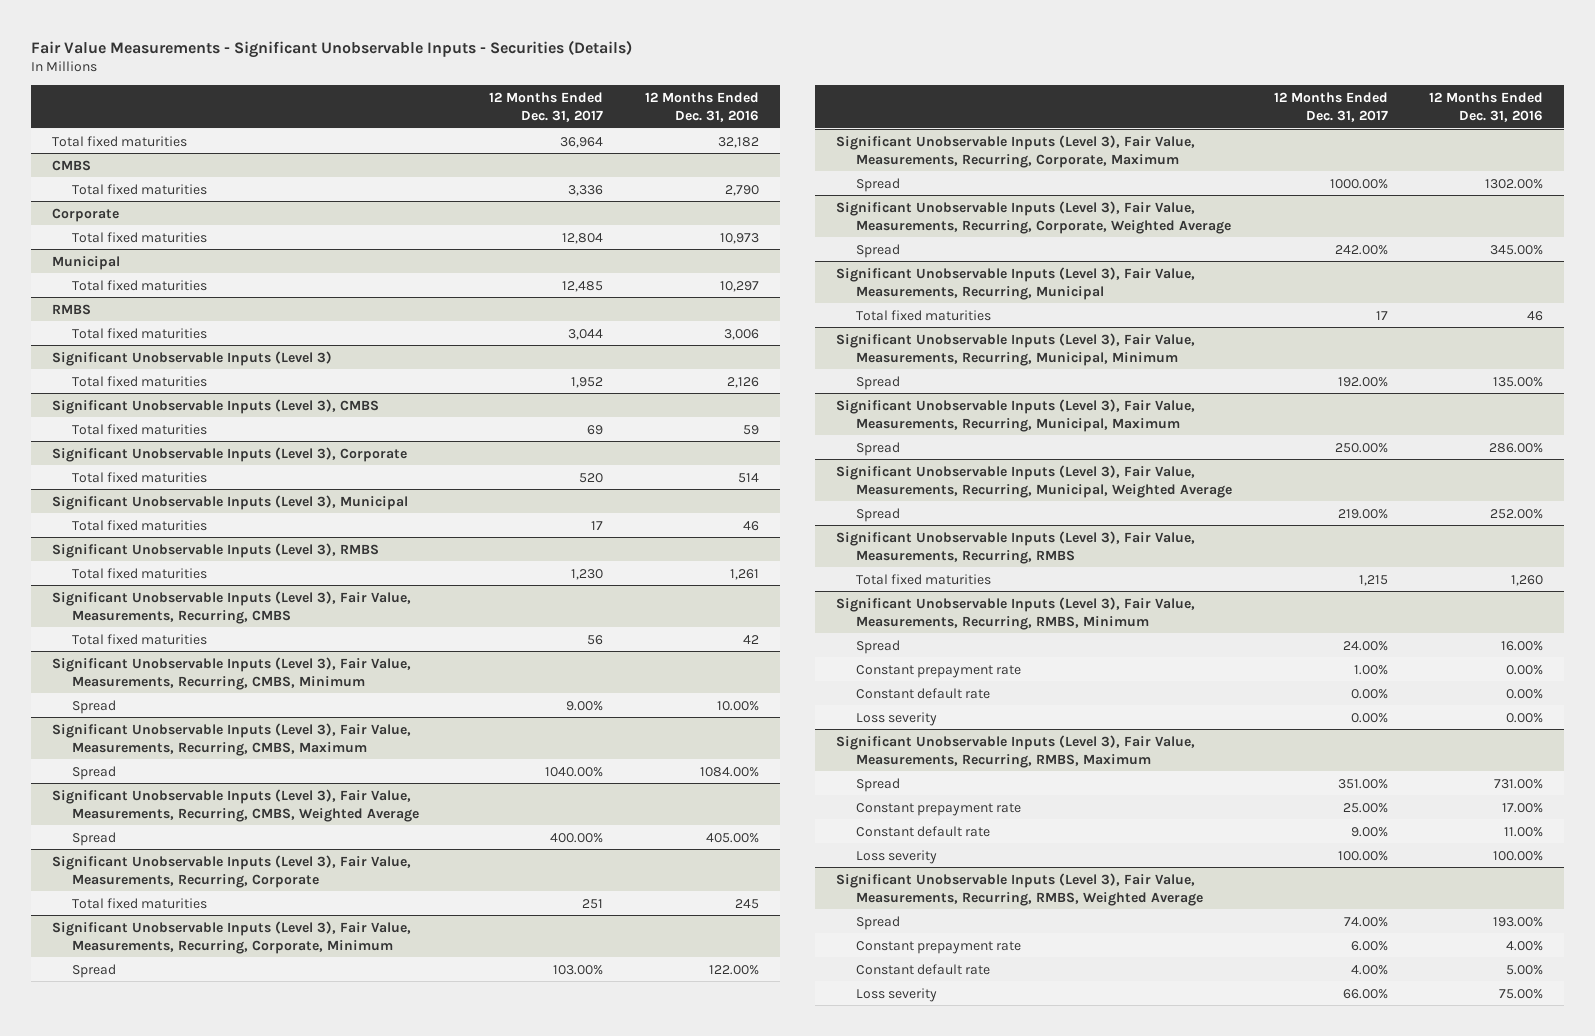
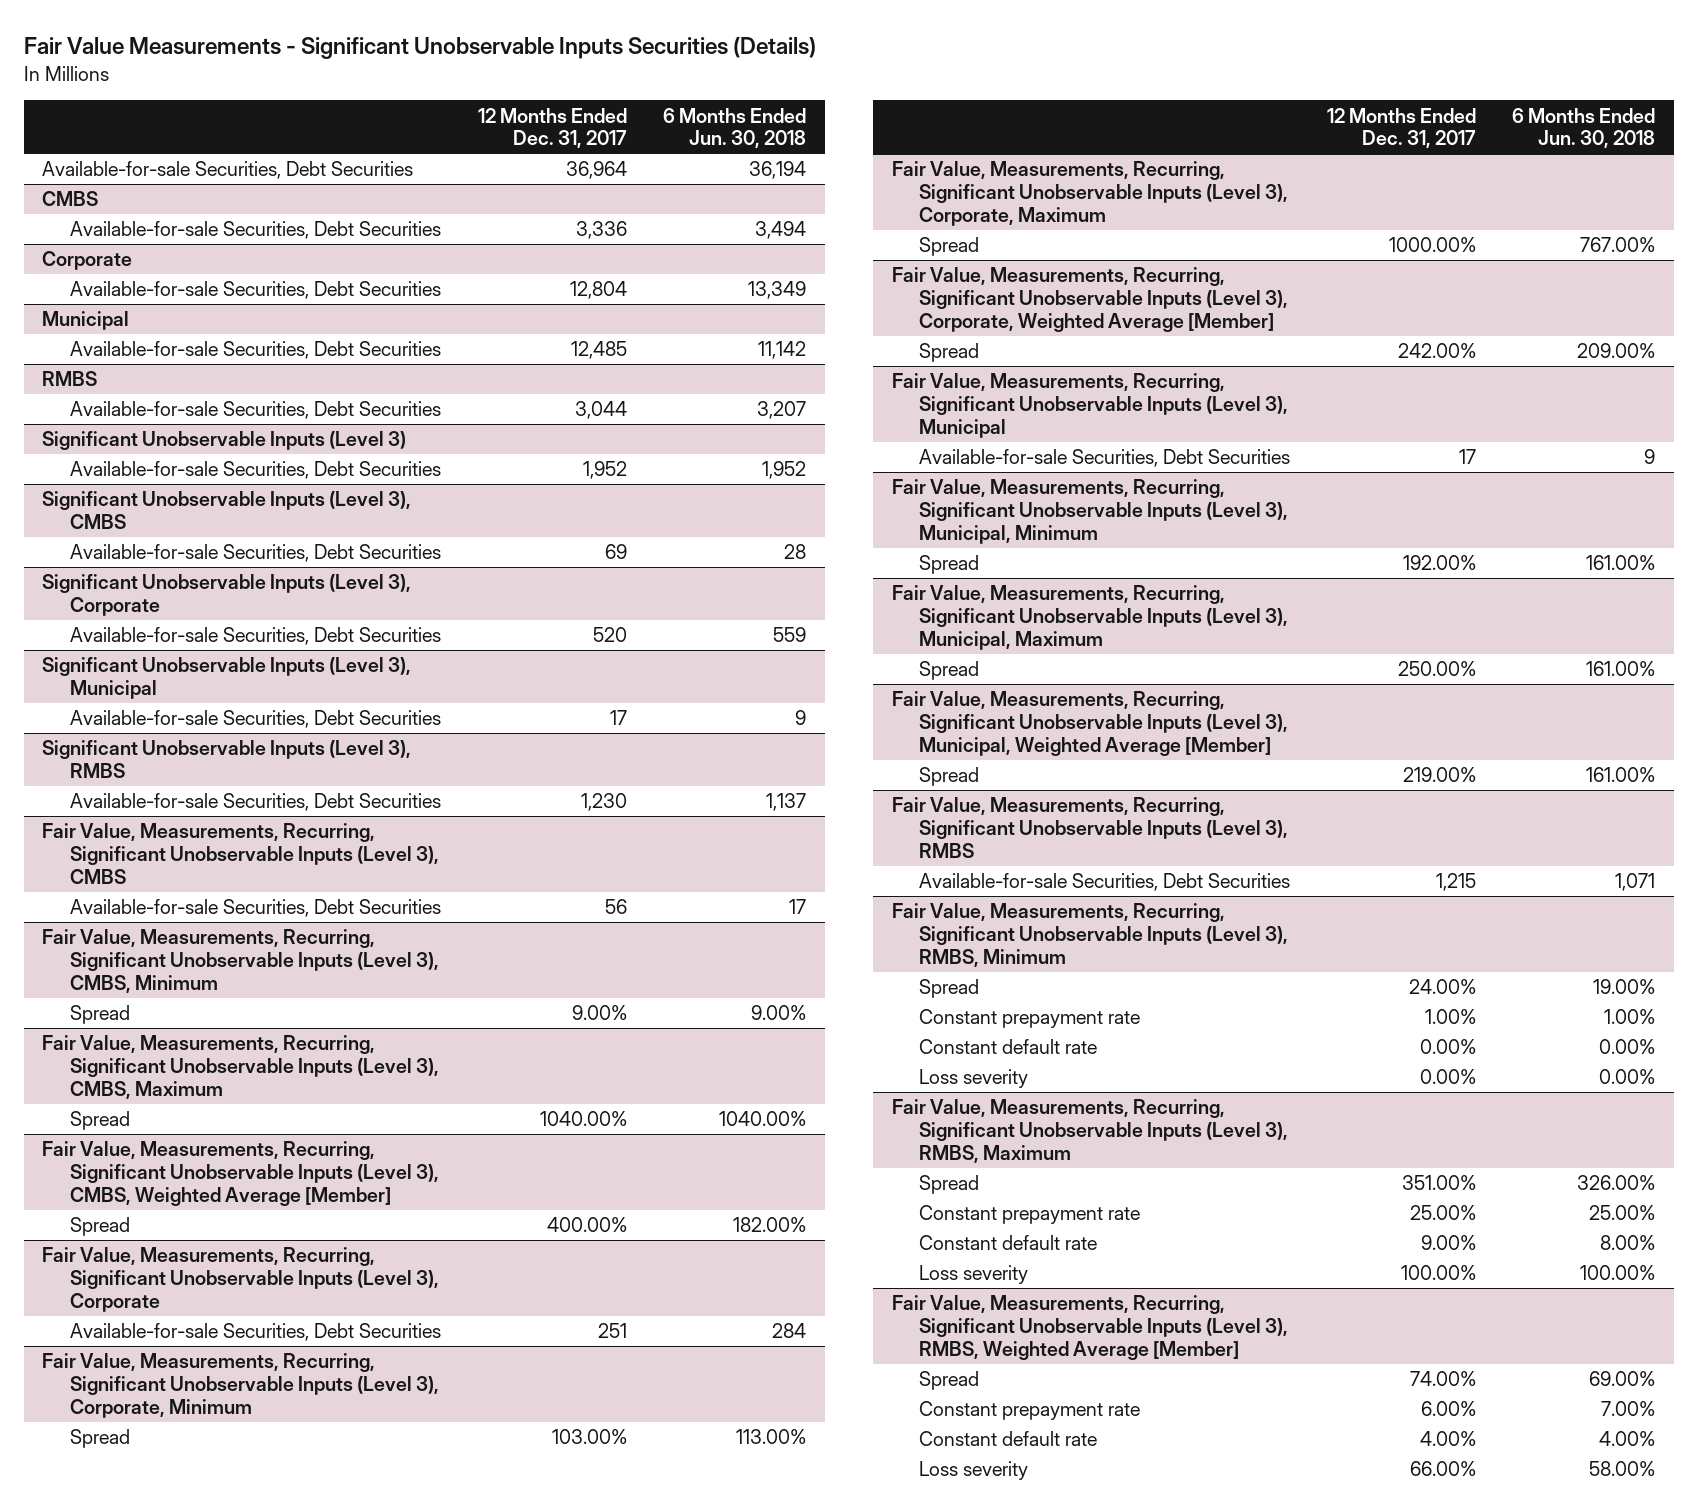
- Fair Value Measurements - Significant Unobservable Inputs - Securities (Details)
+ Fair Value Measurements - Significant Unobservable Inputs Securities (Details)
- | 12 Months Ended Dec. 31, 2017 | 12 Months Ended Dec. 31, 2016
+ | 12 Months Ended Dec. 31, 2017 | 6 Months Ended Jun. 30, 2018
- Total fixed maturities | 36,964 | 32,182
+ Available-for-sale Securities, Debt Securities | 36,964 | 36,194
@ CMBS
- Total fixed maturities | 3,336 | 2,790
+ Available-for-sale Securities, Debt Securities | 3,336 | 3,494
@ Corporate
- Total fixed maturities | 12,804 | 10,973
+ Available-for-sale Securities, Debt Securities | 12,804 | 13,349
@ Municipal
- Total fixed maturities | 12,485 | 10,297
+ Available-for-sale Securities, Debt Securities | 12,485 | 11,142
@ RMBS
- Total fixed maturities | 3,044 | 3,006
+ Available-for-sale Securities, Debt Securities | 3,044 | 3,207
@ Significant Unobservable Inputs (Level 3)
- Total fixed maturities | 1,952 | 2,126
+ Available-for-sale Securities, Debt Securities | 1,952 | 1,952
@ Significant Unobservable Inputs (Level 3), CMBS
- Total fixed maturities | 69 | 59
+ Available-for-sale Securities, Debt Securities | 69 | 28
@ Significant Unobservable Inputs (Level 3), Corporate
- Total fixed maturities | 520 | 514
+ Available-for-sale Securities, Debt Securities | 520 | 559
@ Significant Unobservable Inputs (Level 3), Municipal
- Total fixed maturities | 17 | 46
+ Available-for-sale Securities, Debt Securities | 17 | 9
@ Significant Unobservable Inputs (Level 3), RMBS
- Total fixed maturities | 1,230 | 1,261
- Significant Unobservable Inputs (Level 3), Fair Value, Measurements, Recurring, CMBS
- Total fixed maturities | 56 | 42
- Significant Unobservable Inputs (Level 3), Fair Value, Measurements, Recurring, CMBS, Minimum
@ Significant Unobservable Inputs (Level 3), RMBS
+ Available-for-sale Securities, Debt Securities | 1,230 | 1,137
+ Fair Value, Measurements, Recurring, Significant Unobservable Inputs (Level 3), CMBS
+ Available-for-sale Securities, Debt Securities | 56 | 17
+ Fair Value, Measurements, Recurring, Significant Unobservable Inputs (Level 3), CMBS, Minimum
- Significant Unobservable Inputs (Level 3), Fair Value, Measurements, Recurring, CMBS, Maximum
+ Fair Value, Measurements, Recurring, Significant Unobservable Inputs (Level 3), CMBS, Maximum
- Significant Unobservable Inputs (Level 3), Fair Value, Measurements, Recurring, CMBS, Weighted Average
+ Fair Value, Measurements, Recurring, Significant Unobservable Inputs (Level 3), CMBS, Weighted Average [Member]
- Significant Unobservable Inputs (Level 3), Fair Value, Measurements, Recurring, Corporate
- Total fixed maturities | 251 | 245
- Significant Unobservable Inputs (Level 3), Fair Value, Measurements, Recurring, Corporate, Minimum
+ Fair Value, Measurements, Recurring, Significant Unobservable Inputs (Level 3), Corporate
+ Available-for-sale Securities, Debt Securities | 251 | 284
+ Fair Value, Measurements, Recurring, Significant Unobservable Inputs (Level 3), Corporate, Minimum
- Significant Unobservable Inputs (Level 3), Fair Value, Measurements, Recurring, Corporate, Maximum
+ Fair Value, Measurements, Recurring, Significant Unobservable Inputs (Level 3), Corporate, Maximum
- Significant Unobservable Inputs (Level 3), Fair Value, Measurements, Recurring, Corporate, Weighted Average
+ Fair Value, Measurements, Recurring, Significant Unobservable Inputs (Level 3), Corporate, Weighted Average [Member]
- Significant Unobservable Inputs (Level 3), Fair Value, Measurements, Recurring, Municipal
- Total fixed maturities | 17 | 46
- Significant Unobservable Inputs (Level 3), Fair Value, Measurements, Recurring, Municipal, Minimum
+ Fair Value, Measurements, Recurring, Significant Unobservable Inputs (Level 3), Municipal
+ Available-for-sale Securities, Debt Securities | 17 | 9
+ Fair Value, Measurements, Recurring, Significant Unobservable Inputs (Level 3), Municipal, Minimum
- Significant Unobservable Inputs (Level 3), Fair Value, Measurements, Recurring, Municipal, Maximum
+ Fair Value, Measurements, Recurring, Significant Unobservable Inputs (Level 3), Municipal, Maximum
- Significant Unobservable Inputs (Level 3), Fair Value, Measurements, Recurring, Municipal, Weighted Average
+ Fair Value, Measurements, Recurring, Significant Unobservable Inputs (Level 3), Municipal, Weighted Average [Member]
- Significant Unobservable Inputs (Level 3), Fair Value, Measurements, Recurring, RMBS
- Total fixed maturities | 1,215 | 1,260
- Significant Unobservable Inputs (Level 3), Fair Value, Measurements, Recurring, RMBS, Minimum
+ Fair Value, Measurements, Recurring, Significant Unobservable Inputs (Level 3), RMBS
+ Available-for-sale Securities, Debt Securities | 1,215 | 1,071
+ Fair Value, Measurements, Recurring, Significant Unobservable Inputs (Level 3), RMBS, Minimum
- Significant Unobservable Inputs (Level 3), Fair Value, Measurements, Recurring, RMBS, Maximum
+ Fair Value, Measurements, Recurring, Significant Unobservable Inputs (Level 3), RMBS, Maximum
- Significant Unobservable Inputs (Level 3), Fair Value, Measurements, Recurring, RMBS, Weighted Average
+ Fair Value, Measurements, Recurring, Significant Unobservable Inputs (Level 3), RMBS, Weighted Average [Member]

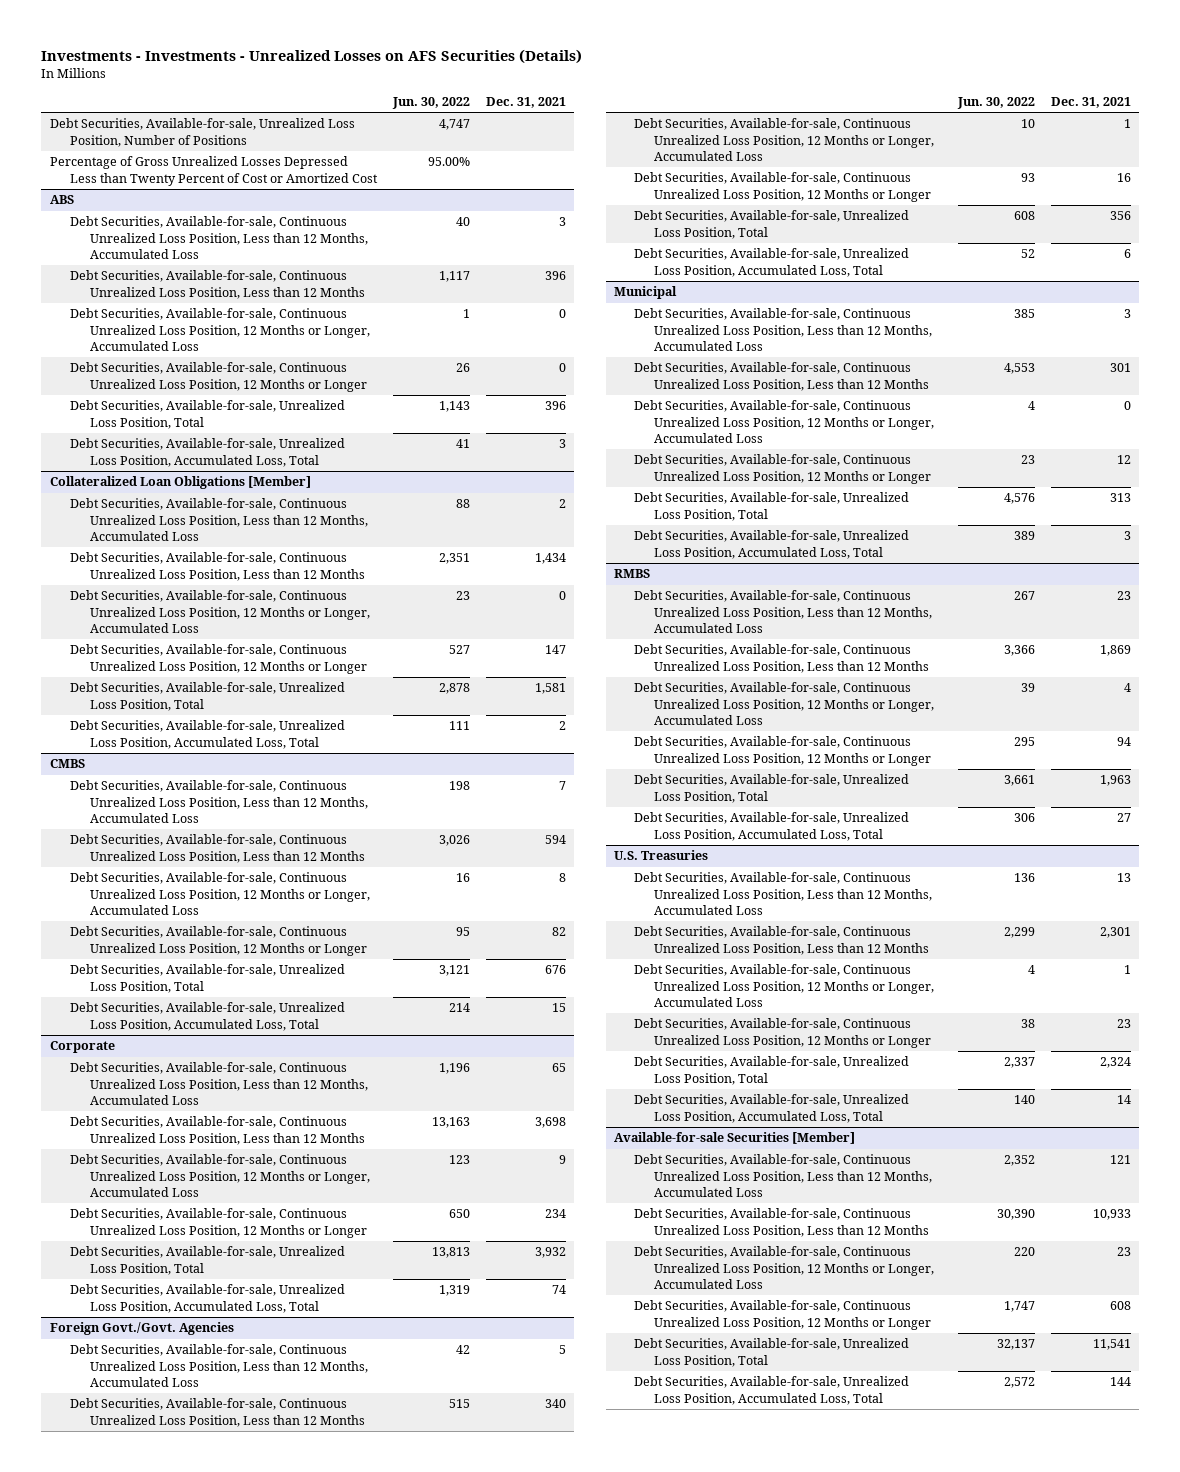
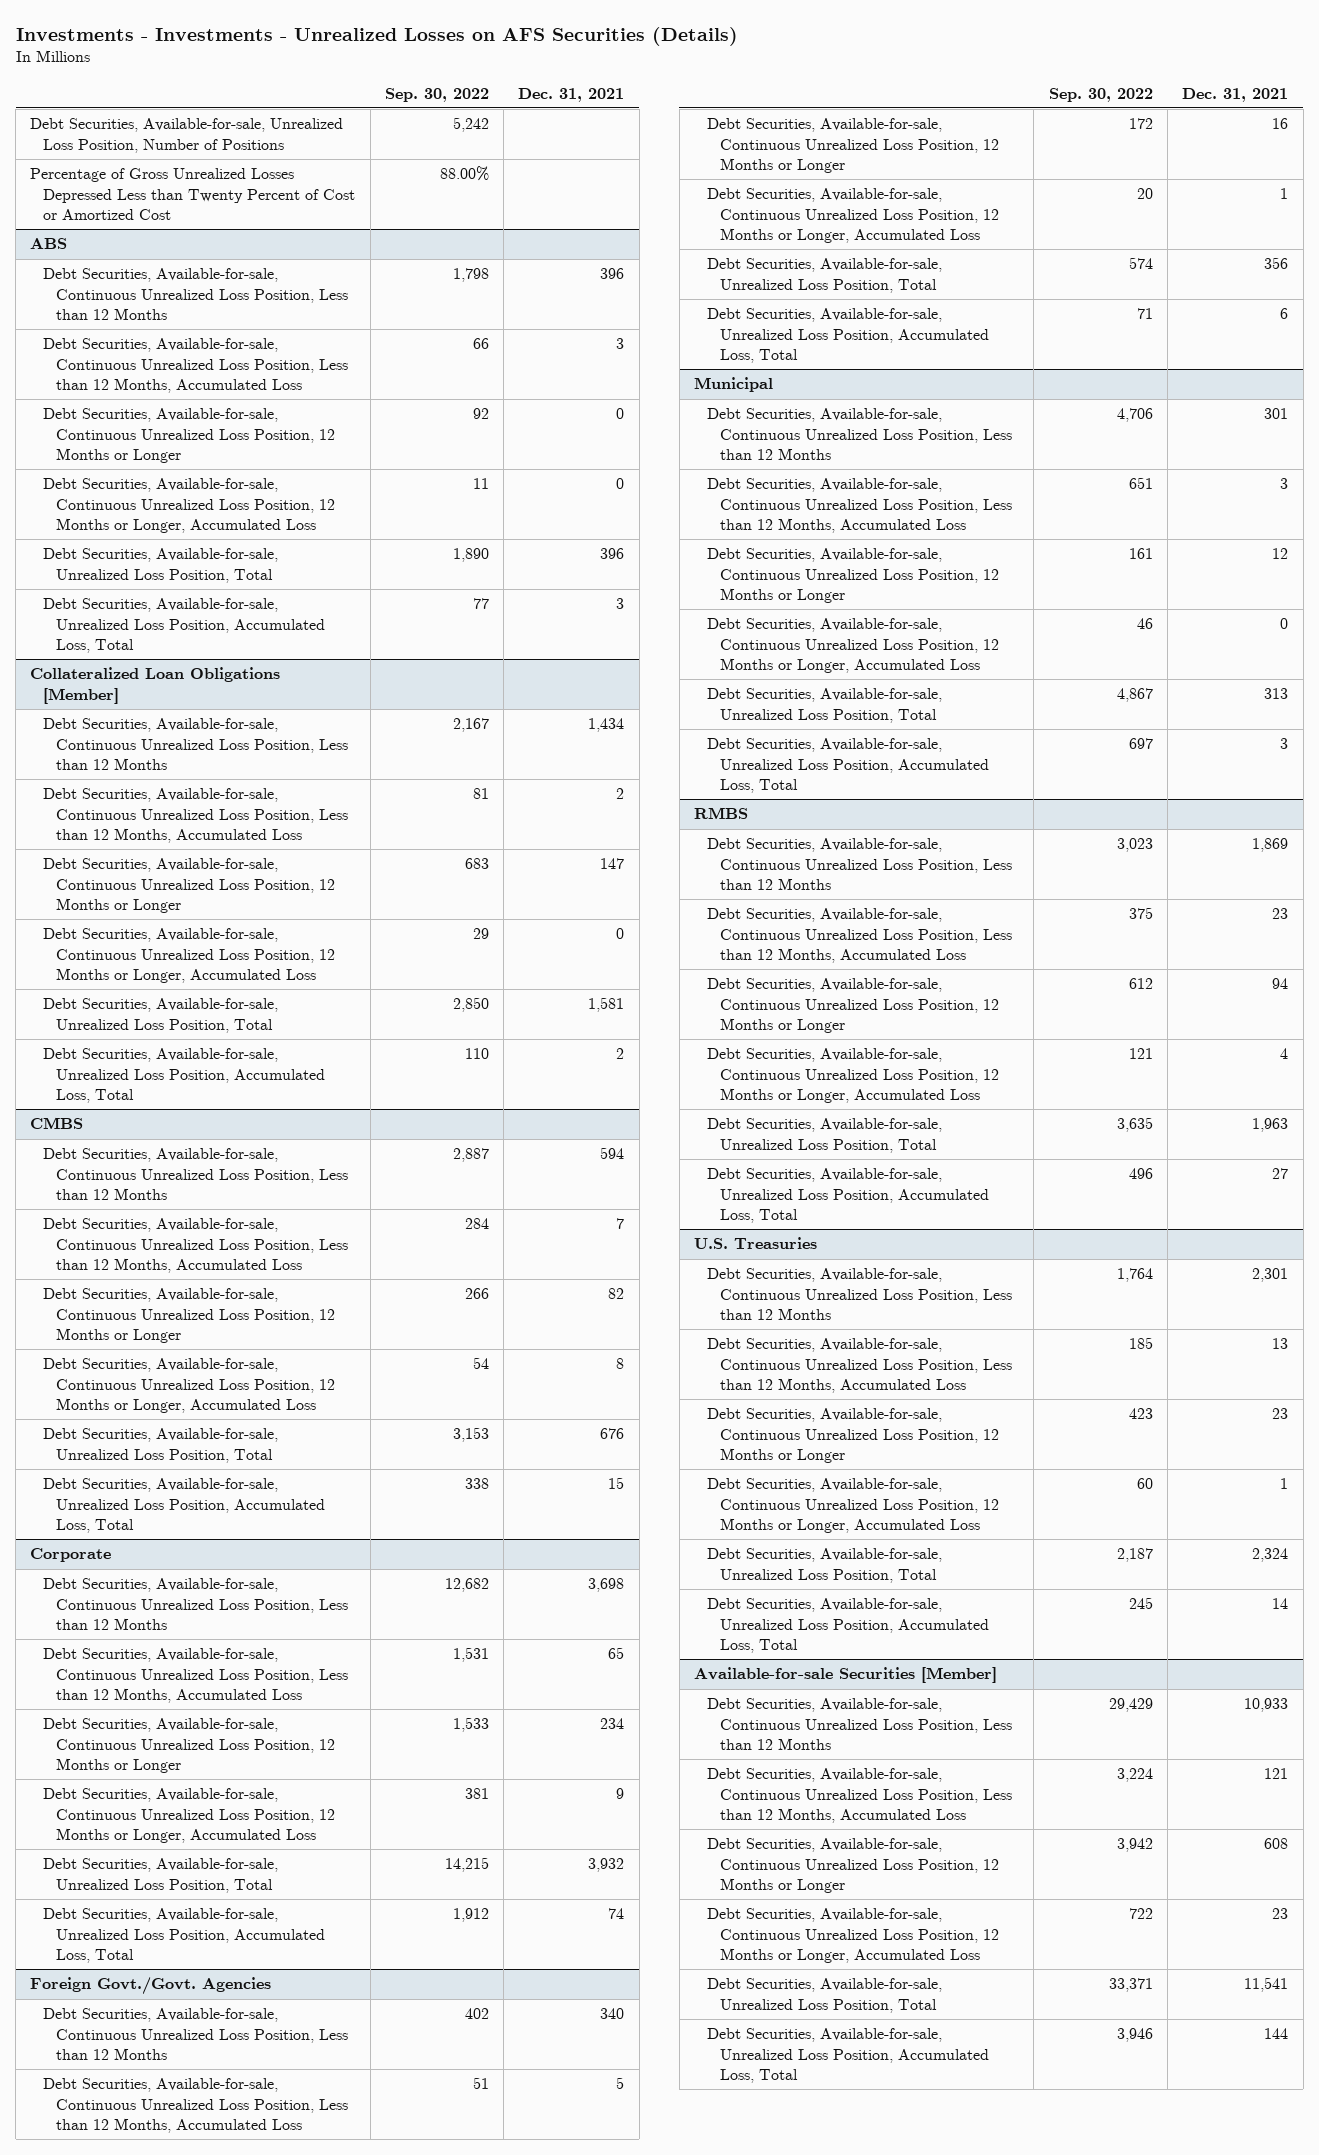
- | Jun. 30, 2022 | Dec. 31, 2021
+ | Sep. 30, 2022 | Dec. 31, 2021
@ ABS
moved down: Debt Securities, Available-for-sale, Continuous Unrealized Loss Position, Less than 12 Months, Accumulated Loss | 66 | 3
moved down: Debt Securities, Available-for-sale, Continuous Unrealized Loss Position, 12 Months or Longer, Accumulated Loss | 11 | 0
@ Collateralized Loan Obligations [Member]
moved down: Debt Securities, Available-for-sale, Continuous Unrealized Loss Position, Less than 12 Months, Accumulated Loss | 81 | 2
moved down: Debt Securities, Available-for-sale, Continuous Unrealized Loss Position, 12 Months or Longer, Accumulated Loss | 29 | 0
@ CMBS
moved down: Debt Securities, Available-for-sale, Continuous Unrealized Loss Position, Less than 12 Months, Accumulated Loss | 284 | 7
moved down: Debt Securities, Available-for-sale, Continuous Unrealized Loss Position, 12 Months or Longer, Accumulated Loss | 54 | 8
@ Corporate
moved down: Debt Securities, Available-for-sale, Continuous Unrealized Loss Position, Less than 12 Months, Accumulated Loss | 1,531 | 65
moved down: Debt Securities, Available-for-sale, Continuous Unrealized Loss Position, 12 Months or Longer, Accumulated Loss | 381 | 9
@ Foreign Govt./Govt. Agencies
moved down: Debt Securities, Available-for-sale, Continuous Unrealized Loss Position, Less than 12 Months, Accumulated Loss | 51 | 5
moved down: Debt Securities, Available-for-sale, Continuous Unrealized Loss Position, 12 Months or Longer, Accumulated Loss | 20 | 1
@ Municipal
moved down: Debt Securities, Available-for-sale, Continuous Unrealized Loss Position, Less than 12 Months, Accumulated Loss | 651 | 3
moved down: Debt Securities, Available-for-sale, Continuous Unrealized Loss Position, 12 Months or Longer, Accumulated Loss | 46 | 0
@ RMBS
moved down: Debt Securities, Available-for-sale, Continuous Unrealized Loss Position, Less than 12 Months, Accumulated Loss | 375 | 23
moved down: Debt Securities, Available-for-sale, Continuous Unrealized Loss Position, 12 Months or Longer, Accumulated Loss | 121 | 4
@ U.S. Treasuries
moved down: Debt Securities, Available-for-sale, Continuous Unrealized Loss Position, Less than 12 Months, Accumulated Loss | 185 | 13
moved down: Debt Securities, Available-for-sale, Continuous Unrealized Loss Position, 12 Months or Longer, Accumulated Loss | 60 | 1
@ Available-for-sale Securities [Member]
moved down: Debt Securities, Available-for-sale, Continuous Unrealized Loss Position, Less than 12 Months, Accumulated Loss | 3,224 | 121
moved down: Debt Securities, Available-for-sale, Continuous Unrealized Loss Position, 12 Months or Longer, Accumulated Loss | 722 | 23

